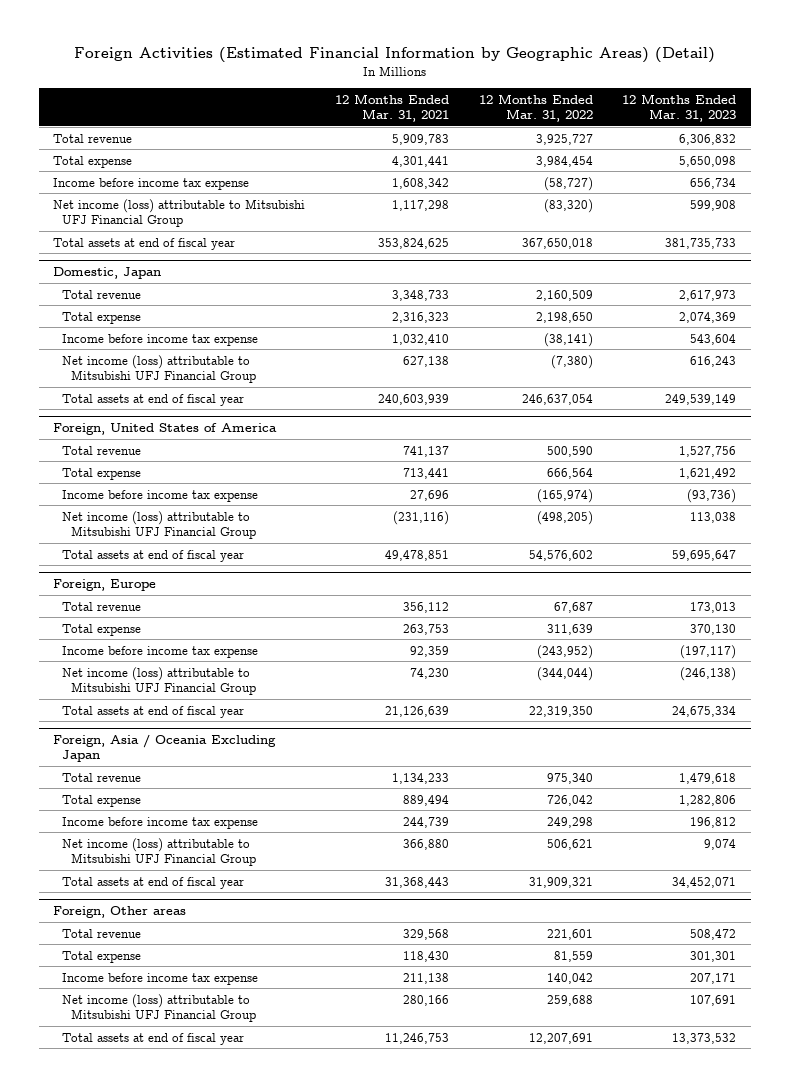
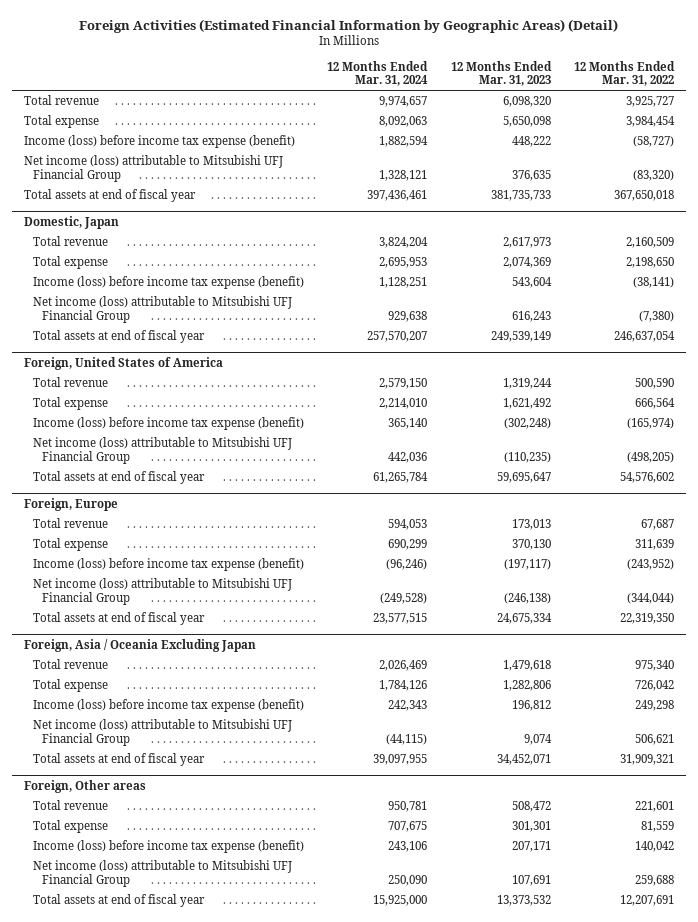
- | 12 Months Ended Mar. 31, 2021 | 12 Months Ended Mar. 31, 2022 | 12 Months Ended Mar. 31, 2023
+ | 12 Months Ended Mar. 31, 2024 | 12 Months Ended Mar. 31, 2023 | 12 Months Ended Mar. 31, 2022
- Total revenue | 5,909,783 | 3,925,727 | 6,306,832
+ Total revenue | 9,974,657 | 6,098,320 | 3,925,727
- Income before income tax expense | 1,608,342 | (58,727) | 656,734
- Net income (loss) attributable to Mitsubishi UFJ Financial Group | 1,117,298 | (83,320) | 599,908
+ Income (loss) before income tax expense (benefit) | 1,882,594 | 448,222 | (58,727)
+ Net income (loss) attributable to Mitsubishi UFJ Financial Group | 1,328,121 | 376,635 | (83,320)
@ Domestic, Japan
- Income before income tax expense | 1,032,410 | (38,141) | 543,604
+ Income (loss) before income tax expense (benefit) | 1,128,251 | 543,604 | (38,141)
@ Foreign, United States of America
- Total revenue | 741,137 | 500,590 | 1,527,756
+ Total revenue | 2,579,150 | 1,319,244 | 500,590
- Income before income tax expense | 27,696 | (165,974) | (93,736)
- Net income (loss) attributable to Mitsubishi UFJ Financial Group | (231,116) | (498,205) | 113,038
+ Income (loss) before income tax expense (benefit) | 365,140 | (302,248) | (165,974)
+ Net income (loss) attributable to Mitsubishi UFJ Financial Group | 442,036 | (110,235) | (498,205)
@ Foreign, Europe
- Income before income tax expense | 92,359 | (243,952) | (197,117)
+ Income (loss) before income tax expense (benefit) | (96,246) | (197,117) | (243,952)
@ Foreign, Asia / Oceania Excluding Japan
- Income before income tax expense | 244,739 | 249,298 | 196,812
+ Income (loss) before income tax expense (benefit) | 242,343 | 196,812 | 249,298
@ Foreign, Other areas
- Income before income tax expense | 211,138 | 140,042 | 207,171
+ Income (loss) before income tax expense (benefit) | 243,106 | 207,171 | 140,042

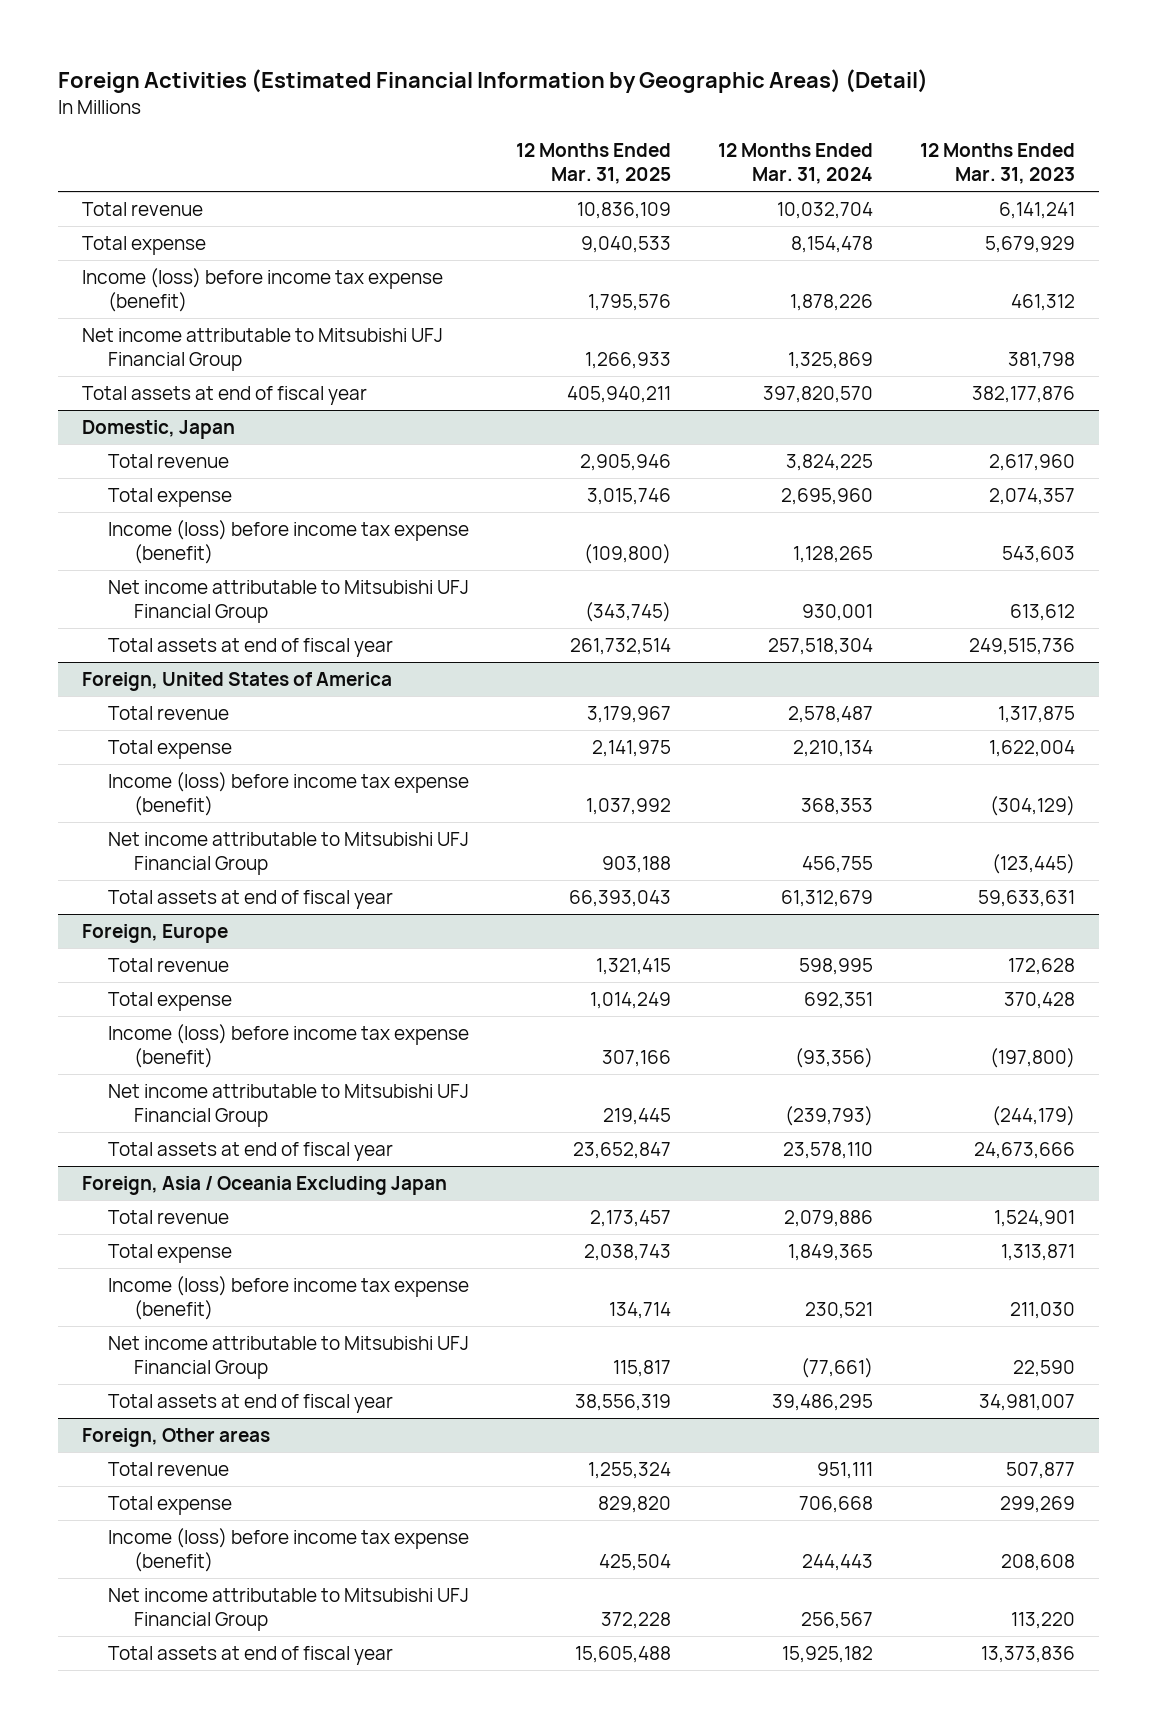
- | 12 Months Ended Mar. 31, 2024 | 12 Months Ended Mar. 31, 2023 | 12 Months Ended Mar. 31, 2022
+ | 12 Months Ended Mar. 31, 2025 | 12 Months Ended Mar. 31, 2024 | 12 Months Ended Mar. 31, 2023
- Total revenue | 9,974,657 | 6,098,320 | 3,925,727
- Total expense | 8,092,063 | 5,650,098 | 3,984,454
- Income (loss) before income tax expense (benefit) | 1,882,594 | 448,222 | (58,727)
- Net income (loss) attributable to Mitsubishi UFJ Financial Group | 1,328,121 | 376,635 | (83,320)
- Total assets at end of fiscal year | 397,436,461 | 381,735,733 | 367,650,018
+ Total revenue | 10,836,109 | 10,032,704 | 6,141,241
+ Total expense | 9,040,533 | 8,154,478 | 5,679,929
+ Income (loss) before income tax expense (benefit) | 1,795,576 | 1,878,226 | 461,312
+ Net income attributable to Mitsubishi UFJ Financial Group | 1,266,933 | 1,325,869 | 381,798
+ Total assets at end of fiscal year | 405,940,211 | 397,820,570 | 382,177,876
@ Domestic, Japan
- Total revenue | 3,824,204 | 2,617,973 | 2,160,509
- Total expense | 2,695,953 | 2,074,369 | 2,198,650
- Income (loss) before income tax expense (benefit) | 1,128,251 | 543,604 | (38,141)
- Net income (loss) attributable to Mitsubishi UFJ Financial Group | 929,638 | 616,243 | (7,380)
- Total assets at end of fiscal year | 257,570,207 | 249,539,149 | 246,637,054
+ Total revenue | 2,905,946 | 3,824,225 | 2,617,960
+ Total expense | 3,015,746 | 2,695,960 | 2,074,357
+ Income (loss) before income tax expense (benefit) | (109,800) | 1,128,265 | 543,603
+ Net income attributable to Mitsubishi UFJ Financial Group | (343,745) | 930,001 | 613,612
+ Total assets at end of fiscal year | 261,732,514 | 257,518,304 | 249,515,736
@ Foreign, United States of America
- Total revenue | 2,579,150 | 1,319,244 | 500,590
- Total expense | 2,214,010 | 1,621,492 | 666,564
- Income (loss) before income tax expense (benefit) | 365,140 | (302,248) | (165,974)
- Net income (loss) attributable to Mitsubishi UFJ Financial Group | 442,036 | (110,235) | (498,205)
- Total assets at end of fiscal year | 61,265,784 | 59,695,647 | 54,576,602
+ Total revenue | 3,179,967 | 2,578,487 | 1,317,875
+ Total expense | 2,141,975 | 2,210,134 | 1,622,004
+ Income (loss) before income tax expense (benefit) | 1,037,992 | 368,353 | (304,129)
+ Net income attributable to Mitsubishi UFJ Financial Group | 903,188 | 456,755 | (123,445)
+ Total assets at end of fiscal year | 66,393,043 | 61,312,679 | 59,633,631
@ Foreign, Europe
- Total revenue | 594,053 | 173,013 | 67,687
- Total expense | 690,299 | 370,130 | 311,639
- Income (loss) before income tax expense (benefit) | (96,246) | (197,117) | (243,952)
- Net income (loss) attributable to Mitsubishi UFJ Financial Group | (249,528) | (246,138) | (344,044)
- Total assets at end of fiscal year | 23,577,515 | 24,675,334 | 22,319,350
+ Total revenue | 1,321,415 | 598,995 | 172,628
+ Total expense | 1,014,249 | 692,351 | 370,428
+ Income (loss) before income tax expense (benefit) | 307,166 | (93,356) | (197,800)
+ Net income attributable to Mitsubishi UFJ Financial Group | 219,445 | (239,793) | (244,179)
+ Total assets at end of fiscal year | 23,652,847 | 23,578,110 | 24,673,666
@ Foreign, Asia / Oceania Excluding Japan
- Total revenue | 2,026,469 | 1,479,618 | 975,340
- Total expense | 1,784,126 | 1,282,806 | 726,042
- Income (loss) before income tax expense (benefit) | 242,343 | 196,812 | 249,298
- Net income (loss) attributable to Mitsubishi UFJ Financial Group | (44,115) | 9,074 | 506,621
- Total assets at end of fiscal year | 39,097,955 | 34,452,071 | 31,909,321
+ Total revenue | 2,173,457 | 2,079,886 | 1,524,901
+ Total expense | 2,038,743 | 1,849,365 | 1,313,871
+ Income (loss) before income tax expense (benefit) | 134,714 | 230,521 | 211,030
+ Net income attributable to Mitsubishi UFJ Financial Group | 115,817 | (77,661) | 22,590
+ Total assets at end of fiscal year | 38,556,319 | 39,486,295 | 34,981,007
@ Foreign, Other areas
- Total revenue | 950,781 | 508,472 | 221,601
- Total expense | 707,675 | 301,301 | 81,559
- Income (loss) before income tax expense (benefit) | 243,106 | 207,171 | 140,042
- Net income (loss) attributable to Mitsubishi UFJ Financial Group | 250,090 | 107,691 | 259,688
- Total assets at end of fiscal year | 15,925,000 | 13,373,532 | 12,207,691
+ Total revenue | 1,255,324 | 951,111 | 507,877
+ Total expense | 829,820 | 706,668 | 299,269
+ Income (loss) before income tax expense (benefit) | 425,504 | 244,443 | 208,608
+ Net income attributable to Mitsubishi UFJ Financial Group | 372,228 | 256,567 | 113,220
+ Total assets at end of fiscal year | 15,605,488 | 15,925,182 | 13,373,836

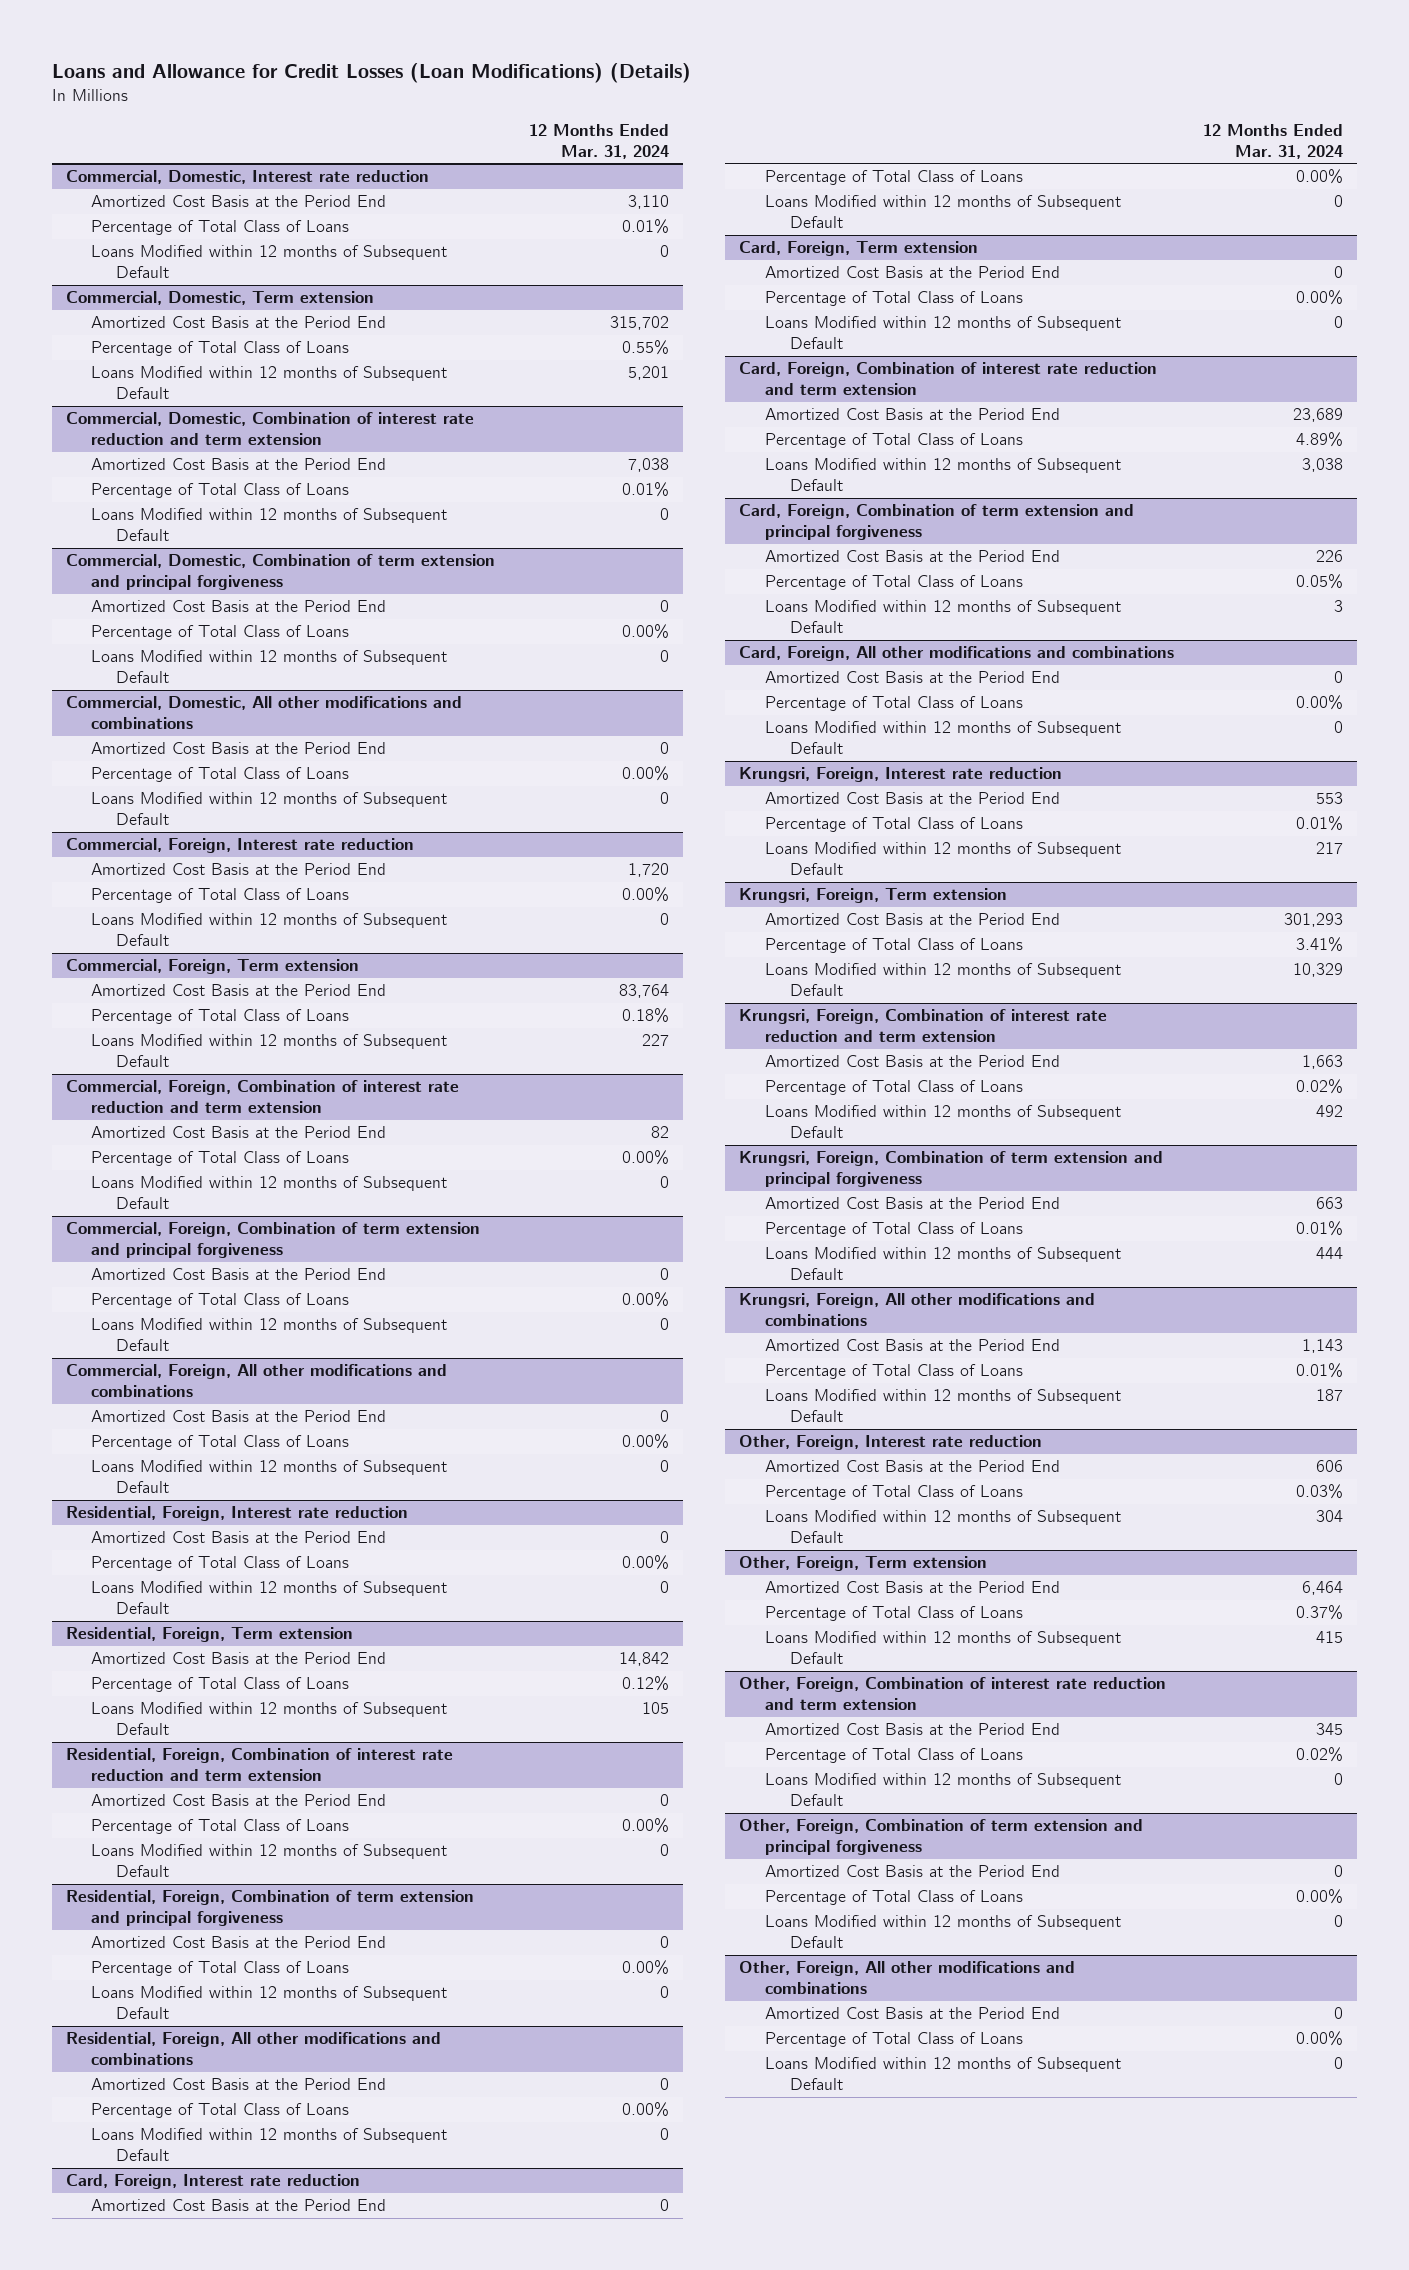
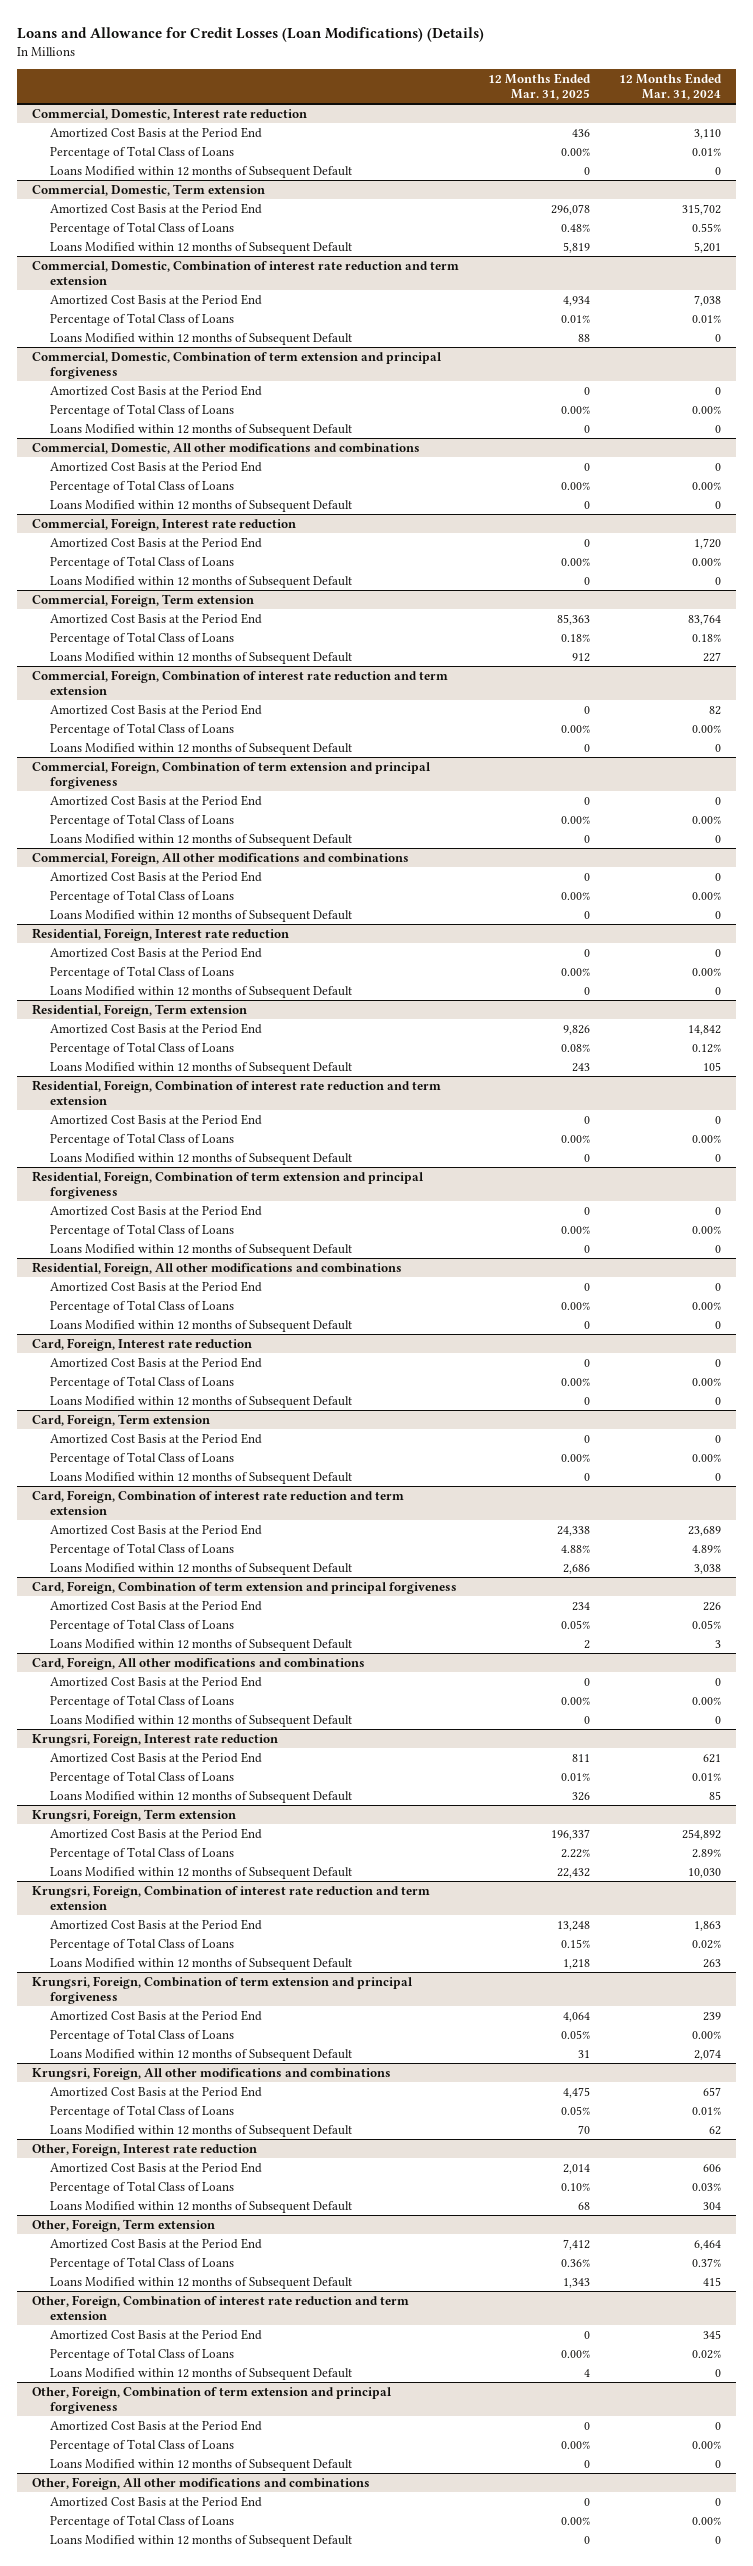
- | 12 Months Ended Mar. 31, 2024
+ | 12 Months Ended Mar. 31, 2025 | 12 Months Ended Mar. 31, 2024
@ Krungsri, Foreign, Interest rate reduction
- Amortized Cost Basis at the Period End | 553
+ Amortized Cost Basis at the Period End | 811 | 621
- Loans Modified within 12 months of Subsequent Default | 217
+ Loans Modified within 12 months of Subsequent Default | 326 | 85
@ Krungsri, Foreign, Term extension
- Amortized Cost Basis at the Period End | 301,293
- Percentage of Total Class of Loans | 3.41%
- Loans Modified within 12 months of Subsequent Default | 10,329
+ Amortized Cost Basis at the Period End | 196,337 | 254,892
+ Percentage of Total Class of Loans | 2.22% | 2.89%
+ Loans Modified within 12 months of Subsequent Default | 22,432 | 10,030
@ Krungsri, Foreign, Combination of interest rate reduction and term extension
- Amortized Cost Basis at the Period End | 1,663
+ Amortized Cost Basis at the Period End | 13,248 | 1,863
- Loans Modified within 12 months of Subsequent Default | 492
+ Loans Modified within 12 months of Subsequent Default | 1,218 | 263
@ Krungsri, Foreign, Combination of term extension and principal forgiveness
- Amortized Cost Basis at the Period End | 663
- Percentage of Total Class of Loans | 0.01%
- Loans Modified within 12 months of Subsequent Default | 444
+ Amortized Cost Basis at the Period End | 4,064 | 239
+ Percentage of Total Class of Loans | 0.05% | 0.00%
+ Loans Modified within 12 months of Subsequent Default | 31 | 2,074
@ Krungsri, Foreign, All other modifications and combinations
- Amortized Cost Basis at the Period End | 1,143
+ Amortized Cost Basis at the Period End | 4,475 | 657
- Loans Modified within 12 months of Subsequent Default | 187
+ Loans Modified within 12 months of Subsequent Default | 70 | 62

